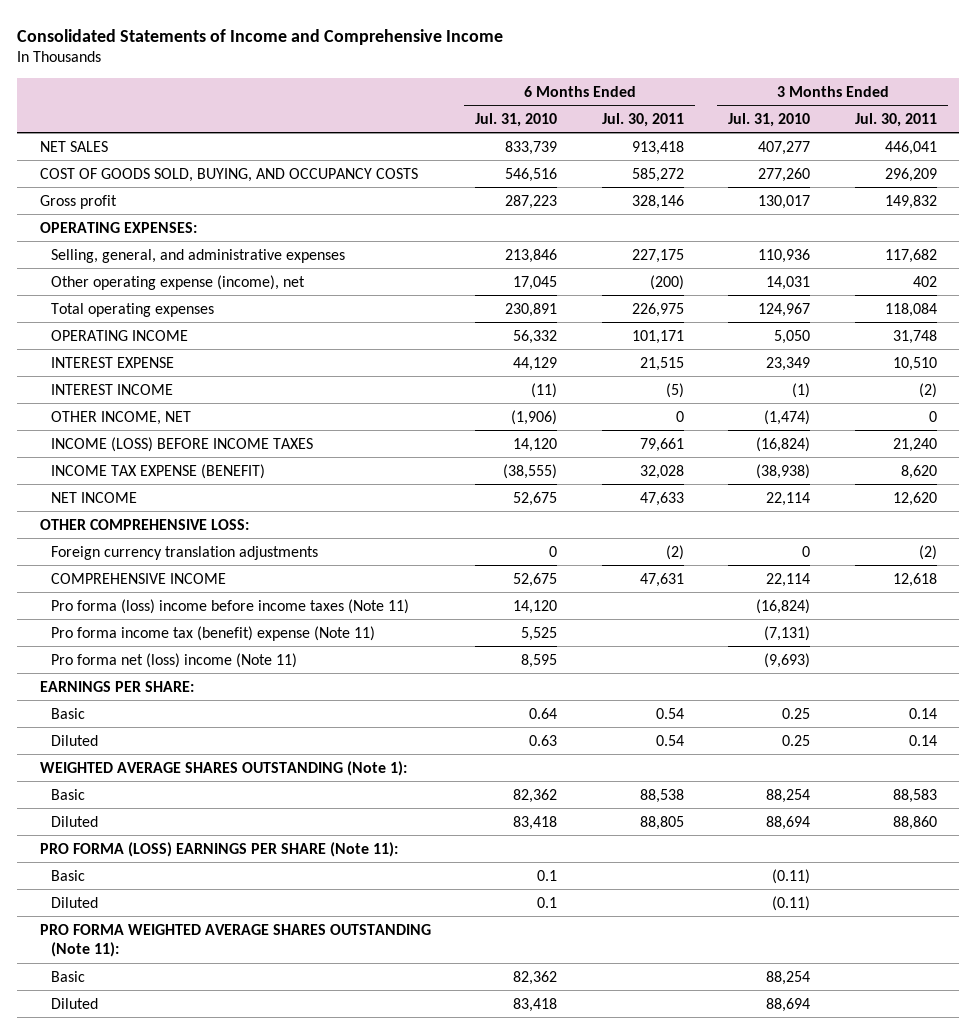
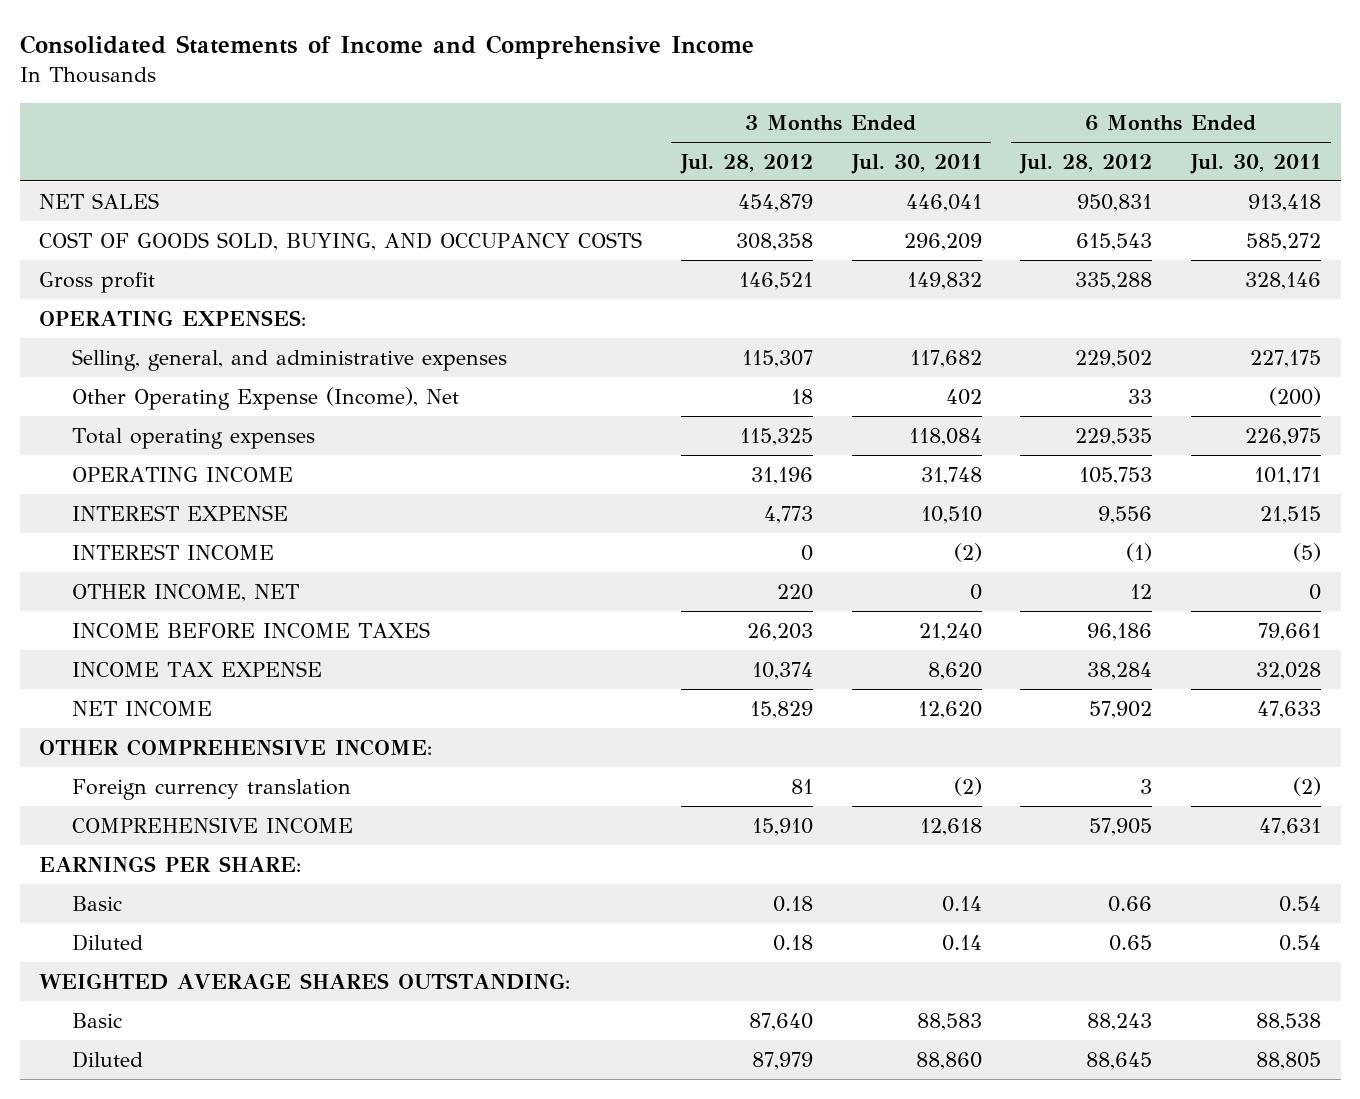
- | 6 Months Ended Jul. 31, 2010 | 6 Months Ended Jul. 30, 2011 | 3 Months Ended Jul. 31, 2010 | 3 Months Ended Jul. 30, 2011
+ | 3 Months Ended Jul. 28, 2012 | 3 Months Ended Jul. 30, 2011 | 6 Months Ended Jul. 28, 2012 | 6 Months Ended Jul. 30, 2011
- Other operating expense (income), net | 17,045 | (200) | 14,031 | 402
+ Other Operating Expense (Income), Net | 18 | 402 | 33 | (200)
- INCOME (LOSS) BEFORE INCOME TAXES | 14,120 | 79,661 | (16,824) | 21,240
- INCOME TAX EXPENSE (BENEFIT) | (38,555) | 32,028 | (38,938) | 8,620
+ INCOME BEFORE INCOME TAXES | 26,203 | 21,240 | 96,186 | 79,661
+ INCOME TAX EXPENSE | 10,374 | 8,620 | 38,284 | 32,028
- OTHER COMPREHENSIVE LOSS:
- Foreign currency translation adjustments | 0 | (2) | 0 | (2)
+ OTHER COMPREHENSIVE INCOME:
+ Foreign currency translation | 81 | (2) | 3 | (2)
- Pro forma (loss) income before income taxes (Note 11) | 14,120 | | (16,824) |
- Pro forma income tax (benefit) expense (Note 11) | 5,525 | | (7,131) |
- Pro forma net (loss) income (Note 11) | 8,595 | | (9,693) |
- WEIGHTED AVERAGE SHARES OUTSTANDING (Note 1):
+ WEIGHTED AVERAGE SHARES OUTSTANDING:
- PRO FORMA (LOSS) EARNINGS PER SHARE (Note 11):
- Basic | 0.1 | | (0.11) |
- Diluted | 0.1 | | (0.11) |
- PRO FORMA WEIGHTED AVERAGE SHARES OUTSTANDING (Note 11):
- Basic | 82,362 | | 88,254 |
- Diluted | 83,418 | | 88,694 |

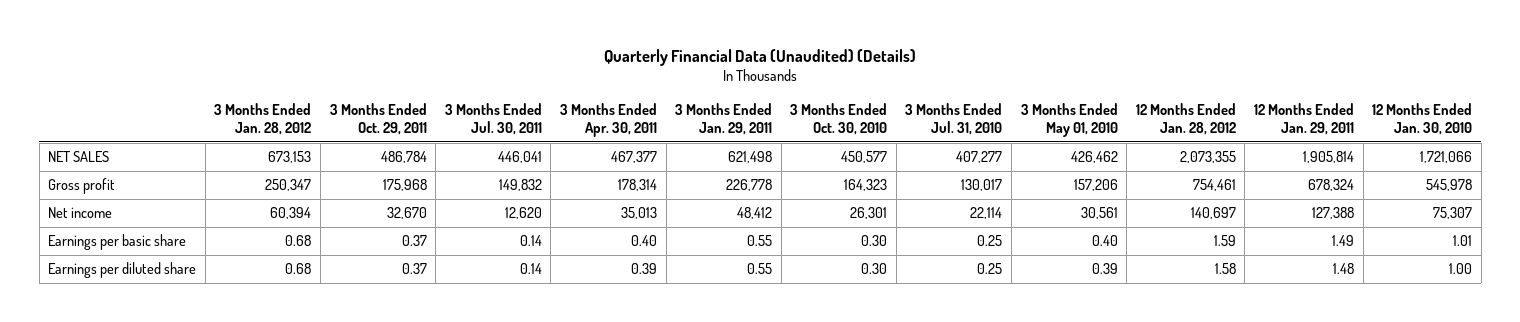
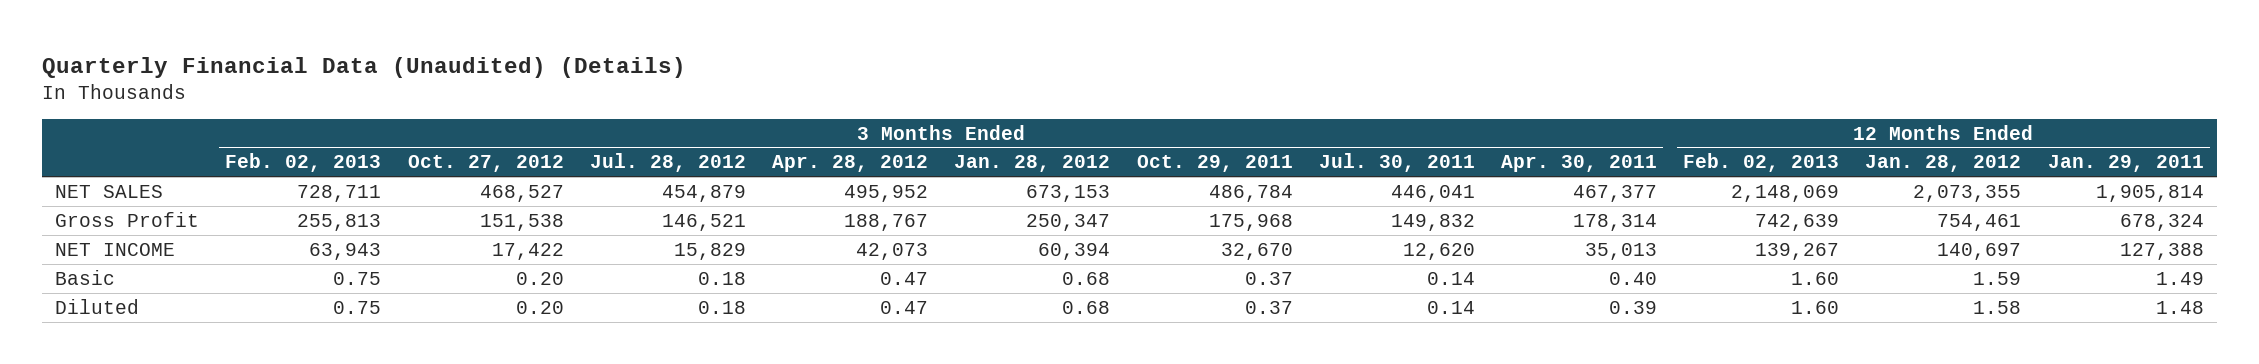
- | 3 Months Ended Jan. 28, 2012 | 3 Months Ended Oct. 29, 2011 | 3 Months Ended Jul. 30, 2011 | 3 Months Ended Apr. 30, 2011 | 3 Months Ended Jan. 29, 2011 | 3 Months Ended Oct. 30, 2010 | 3 Months Ended Jul. 31, 2010 | 3 Months Ended May 01, 2010 | 12 Months Ended Jan. 28, 2012 | 12 Months Ended Jan. 29, 2011 | 12 Months Ended Jan. 30, 2010
+ | 3 Months Ended Feb. 02, 2013 | 3 Months Ended Oct. 27, 2012 | 3 Months Ended Jul. 28, 2012 | 3 Months Ended Apr. 28, 2012 | 3 Months Ended Jan. 28, 2012 | 3 Months Ended Oct. 29, 2011 | 3 Months Ended Jul. 30, 2011 | 3 Months Ended Apr. 30, 2011 | 12 Months Ended Feb. 02, 2013 | 12 Months Ended Jan. 28, 2012 | 12 Months Ended Jan. 29, 2011
- Gross profit | 250,347 | 175,968 | 149,832 | 178,314 | 226,778 | 164,323 | 130,017 | 157,206 | 754,461 | 678,324 | 545,978
- Net income | 60,394 | 32,670 | 12,620 | 35,013 | 48,412 | 26,301 | 22,114 | 30,561 | 140,697 | 127,388 | 75,307
- Earnings per basic share | 0.68 | 0.37 | 0.14 | 0.40 | 0.55 | 0.30 | 0.25 | 0.40 | 1.59 | 1.49 | 1.01
- Earnings per diluted share | 0.68 | 0.37 | 0.14 | 0.39 | 0.55 | 0.30 | 0.25 | 0.39 | 1.58 | 1.48 | 1.00
+ Gross Profit | 255,813 | 151,538 | 146,521 | 188,767 | 250,347 | 175,968 | 149,832 | 178,314 | 742,639 | 754,461 | 678,324
+ NET INCOME | 63,943 | 17,422 | 15,829 | 42,073 | 60,394 | 32,670 | 12,620 | 35,013 | 139,267 | 140,697 | 127,388
+ Basic | 0.75 | 0.20 | 0.18 | 0.47 | 0.68 | 0.37 | 0.14 | 0.40 | 1.60 | 1.59 | 1.49
+ Diluted | 0.75 | 0.20 | 0.18 | 0.47 | 0.68 | 0.37 | 0.14 | 0.39 | 1.60 | 1.58 | 1.48

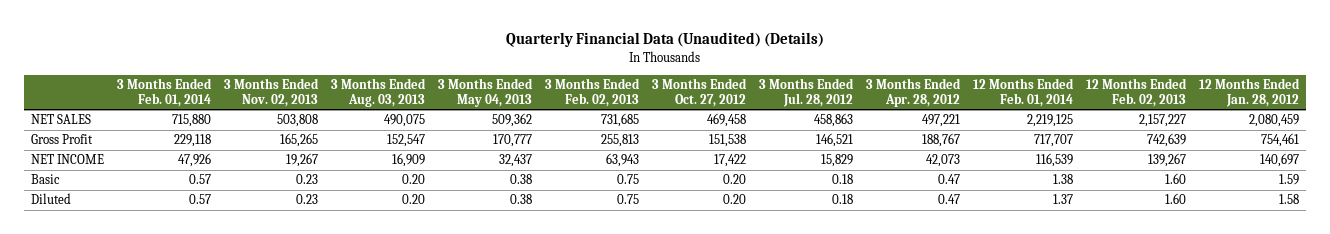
- | 3 Months Ended Feb. 02, 2013 | 3 Months Ended Oct. 27, 2012 | 3 Months Ended Jul. 28, 2012 | 3 Months Ended Apr. 28, 2012 | 3 Months Ended Jan. 28, 2012 | 3 Months Ended Oct. 29, 2011 | 3 Months Ended Jul. 30, 2011 | 3 Months Ended Apr. 30, 2011 | 12 Months Ended Feb. 02, 2013 | 12 Months Ended Jan. 28, 2012 | 12 Months Ended Jan. 29, 2011
+ | 3 Months Ended Feb. 01, 2014 | 3 Months Ended Nov. 02, 2013 | 3 Months Ended Aug. 03, 2013 | 3 Months Ended May 04, 2013 | 3 Months Ended Feb. 02, 2013 | 3 Months Ended Oct. 27, 2012 | 3 Months Ended Jul. 28, 2012 | 3 Months Ended Apr. 28, 2012 | 12 Months Ended Feb. 01, 2014 | 12 Months Ended Feb. 02, 2013 | 12 Months Ended Jan. 28, 2012
- NET SALES | 728,711 | 468,527 | 454,879 | 495,952 | 673,153 | 486,784 | 446,041 | 467,377 | 2,148,069 | 2,073,355 | 1,905,814
+ NET SALES | 715,880 | 503,808 | 490,075 | 509,362 | 731,685 | 469,458 | 458,863 | 497,221 | 2,219,125 | 2,157,227 | 2,080,459

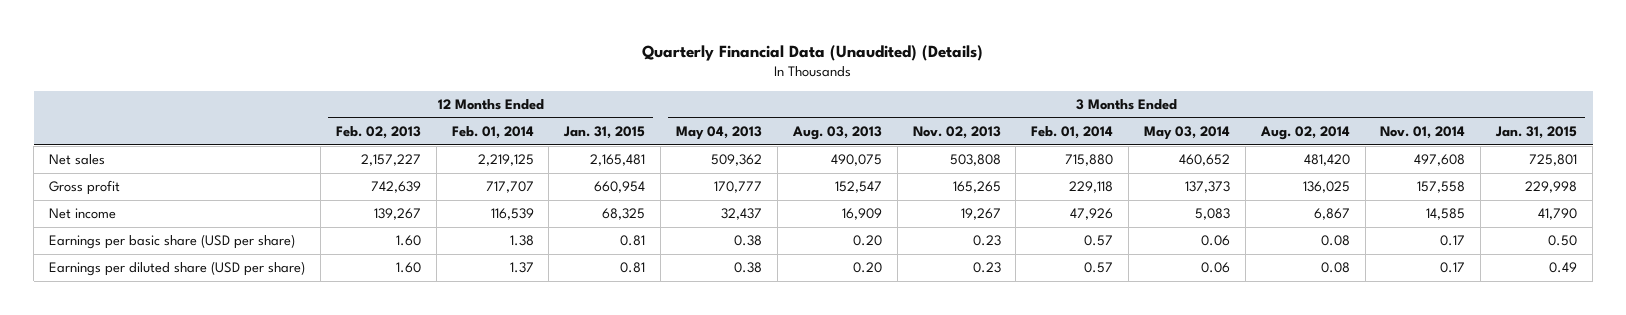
- | 3 Months Ended Feb. 01, 2014 | 3 Months Ended Nov. 02, 2013 | 3 Months Ended Aug. 03, 2013 | 3 Months Ended May 04, 2013 | 3 Months Ended Feb. 02, 2013 | 3 Months Ended Oct. 27, 2012 | 3 Months Ended Jul. 28, 2012 | 3 Months Ended Apr. 28, 2012 | 12 Months Ended Feb. 01, 2014 | 12 Months Ended Feb. 02, 2013 | 12 Months Ended Jan. 28, 2012
+ | 12 Months Ended Feb. 02, 2013 | 12 Months Ended Feb. 01, 2014 | 12 Months Ended Jan. 31, 2015 | 3 Months Ended May 04, 2013 | 3 Months Ended Aug. 03, 2013 | 3 Months Ended Nov. 02, 2013 | 3 Months Ended Feb. 01, 2014 | 3 Months Ended May 03, 2014 | 3 Months Ended Aug. 02, 2014 | 3 Months Ended Nov. 01, 2014 | 3 Months Ended Jan. 31, 2015
- NET SALES | 715,880 | 503,808 | 490,075 | 509,362 | 731,685 | 469,458 | 458,863 | 497,221 | 2,219,125 | 2,157,227 | 2,080,459
- Gross Profit | 229,118 | 165,265 | 152,547 | 170,777 | 255,813 | 151,538 | 146,521 | 188,767 | 717,707 | 742,639 | 754,461
- NET INCOME | 47,926 | 19,267 | 16,909 | 32,437 | 63,943 | 17,422 | 15,829 | 42,073 | 116,539 | 139,267 | 140,697
- Basic | 0.57 | 0.23 | 0.20 | 0.38 | 0.75 | 0.20 | 0.18 | 0.47 | 1.38 | 1.60 | 1.59
- Diluted | 0.57 | 0.23 | 0.20 | 0.38 | 0.75 | 0.20 | 0.18 | 0.47 | 1.37 | 1.60 | 1.58
+ Net sales | 2,157,227 | 2,219,125 | 2,165,481 | 509,362 | 490,075 | 503,808 | 715,880 | 460,652 | 481,420 | 497,608 | 725,801
+ Gross profit | 742,639 | 717,707 | 660,954 | 170,777 | 152,547 | 165,265 | 229,118 | 137,373 | 136,025 | 157,558 | 229,998
+ Net income | 139,267 | 116,539 | 68,325 | 32,437 | 16,909 | 19,267 | 47,926 | 5,083 | 6,867 | 14,585 | 41,790
+ Earnings per basic share (USD per share) | 1.60 | 1.38 | 0.81 | 0.38 | 0.20 | 0.23 | 0.57 | 0.06 | 0.08 | 0.17 | 0.50
+ Earnings per diluted share (USD per share) | 1.60 | 1.37 | 0.81 | 0.38 | 0.20 | 0.23 | 0.57 | 0.06 | 0.08 | 0.17 | 0.49

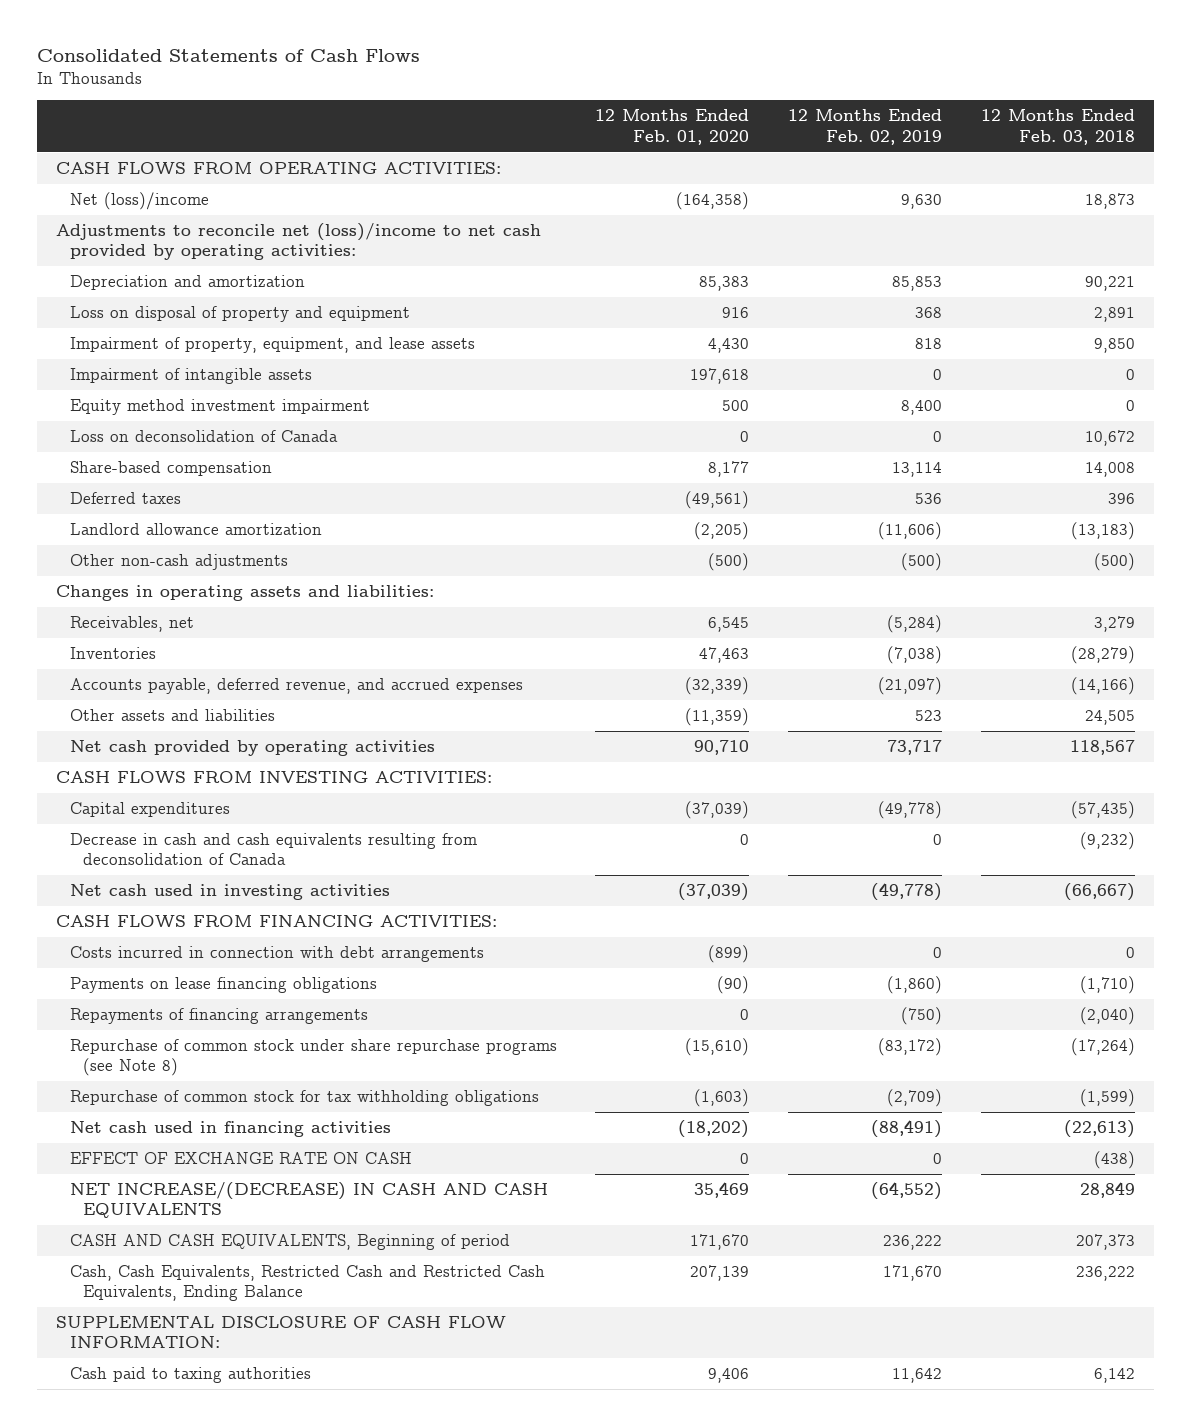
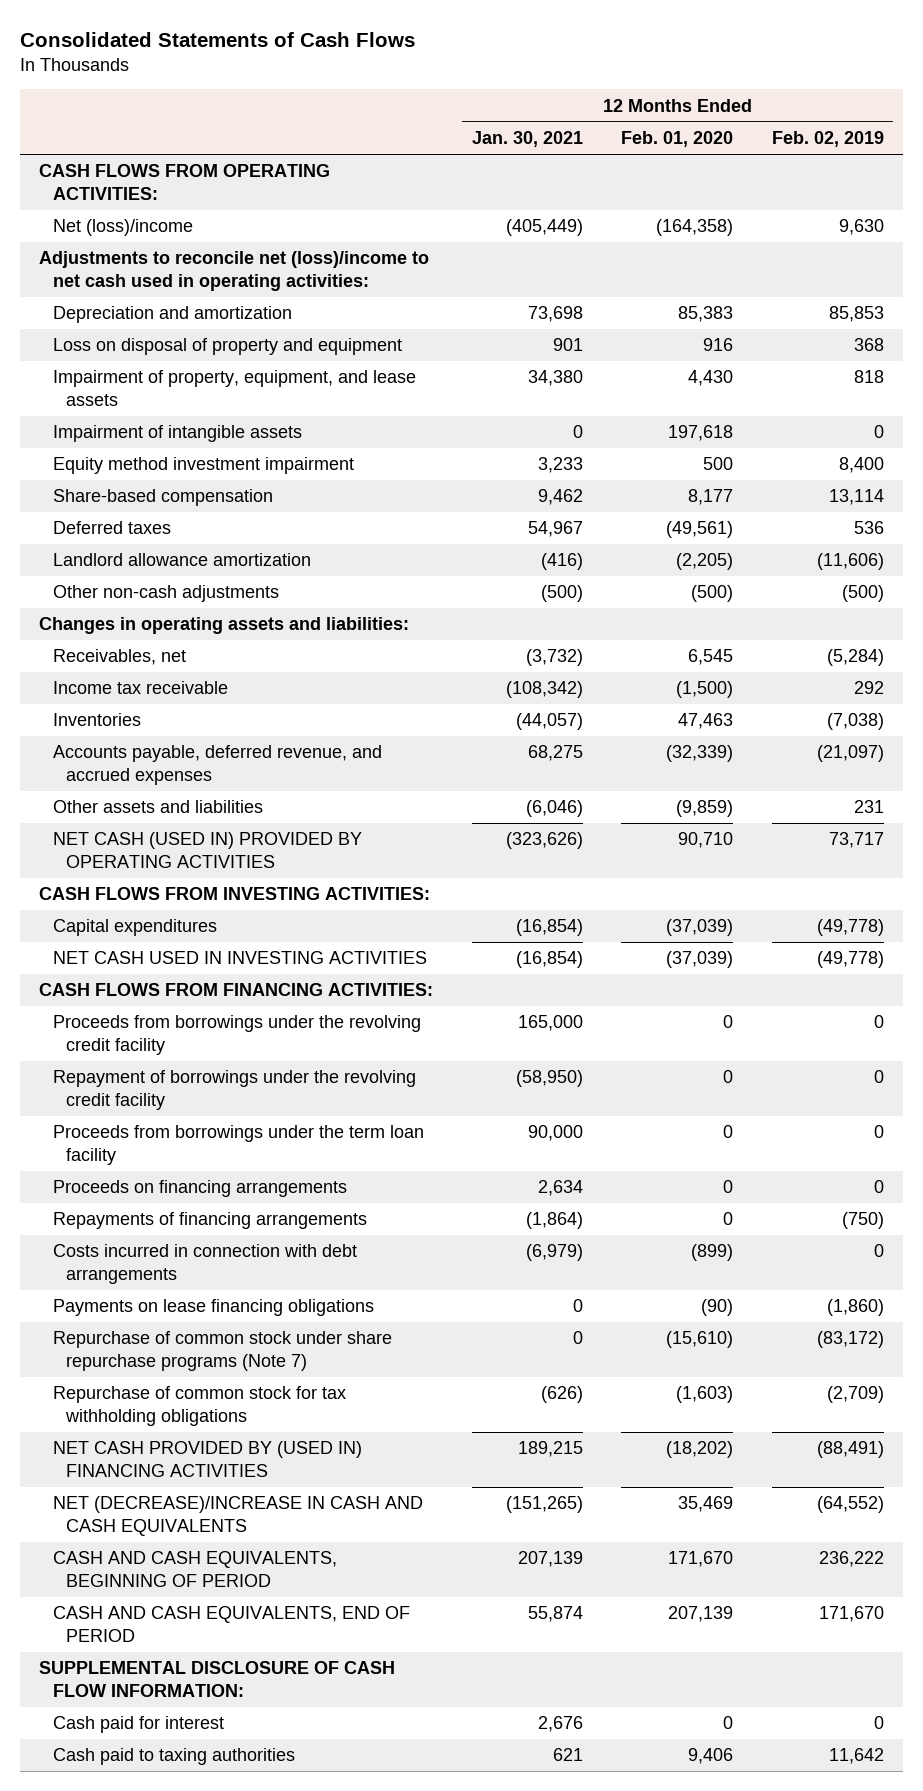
- | 12 Months Ended Feb. 01, 2020 | 12 Months Ended Feb. 02, 2019 | 12 Months Ended Feb. 03, 2018
+ | 12 Months Ended Jan. 30, 2021 | 12 Months Ended Feb. 01, 2020 | 12 Months Ended Feb. 02, 2019
- Adjustments to reconcile net (loss)/income to net cash provided by operating activities:
+ Adjustments to reconcile net (loss)/income to net cash used in operating activities:
- Loss on deconsolidation of Canada | 0 | 0 | 10,672
+ Income tax receivable | (108,342) | (1,500) | 292
- Other assets and liabilities | (11,359) | 523 | 24,505
- Net cash provided by operating activities | 90,710 | 73,717 | 118,567
+ Other assets and liabilities | (6,046) | (9,859) | 231
+ NET CASH (USED IN) PROVIDED BY OPERATING ACTIVITIES | (323,626) | 90,710 | 73,717
- Decrease in cash and cash equivalents resulting from deconsolidation of Canada | 0 | 0 | (9,232)
- Net cash used in investing activities | (37,039) | (49,778) | (66,667)
+ NET CASH USED IN INVESTING ACTIVITIES | (16,854) | (37,039) | (49,778)
+ Proceeds from borrowings under the revolving credit facility | 165,000 | 0 | 0
+ Repayment of borrowings under the revolving credit facility | (58,950) | 0 | 0
+ Proceeds from borrowings under the term loan facility | 90,000 | 0 | 0
+ Proceeds on financing arrangements | 2,634 | 0 | 0
moved up: Repayments of financing arrangements | (1,864) | 0 | (750)
- Repurchase of common stock under share repurchase programs (see Note 8) | (15,610) | (83,172) | (17,264)
+ Repurchase of common stock under share repurchase programs (Note 7) | 0 | (15,610) | (83,172)
- Net cash used in financing activities | (18,202) | (88,491) | (22,613)
- EFFECT OF EXCHANGE RATE ON CASH | 0 | 0 | (438)
- NET INCREASE/(DECREASE) IN CASH AND CASH EQUIVALENTS | 35,469 | (64,552) | 28,849
- CASH AND CASH EQUIVALENTS, Beginning of period | 171,670 | 236,222 | 207,373
- Cash, Cash Equivalents, Restricted Cash and Restricted Cash Equivalents, Ending Balance | 207,139 | 171,670 | 236,222
+ NET CASH PROVIDED BY (USED IN) FINANCING ACTIVITIES | 189,215 | (18,202) | (88,491)
+ NET (DECREASE)/INCREASE IN CASH AND CASH EQUIVALENTS | (151,265) | 35,469 | (64,552)
+ CASH AND CASH EQUIVALENTS, BEGINNING OF PERIOD | 207,139 | 171,670 | 236,222
+ CASH AND CASH EQUIVALENTS, END OF PERIOD | 55,874 | 207,139 | 171,670
+ Cash paid for interest | 2,676 | 0 | 0

